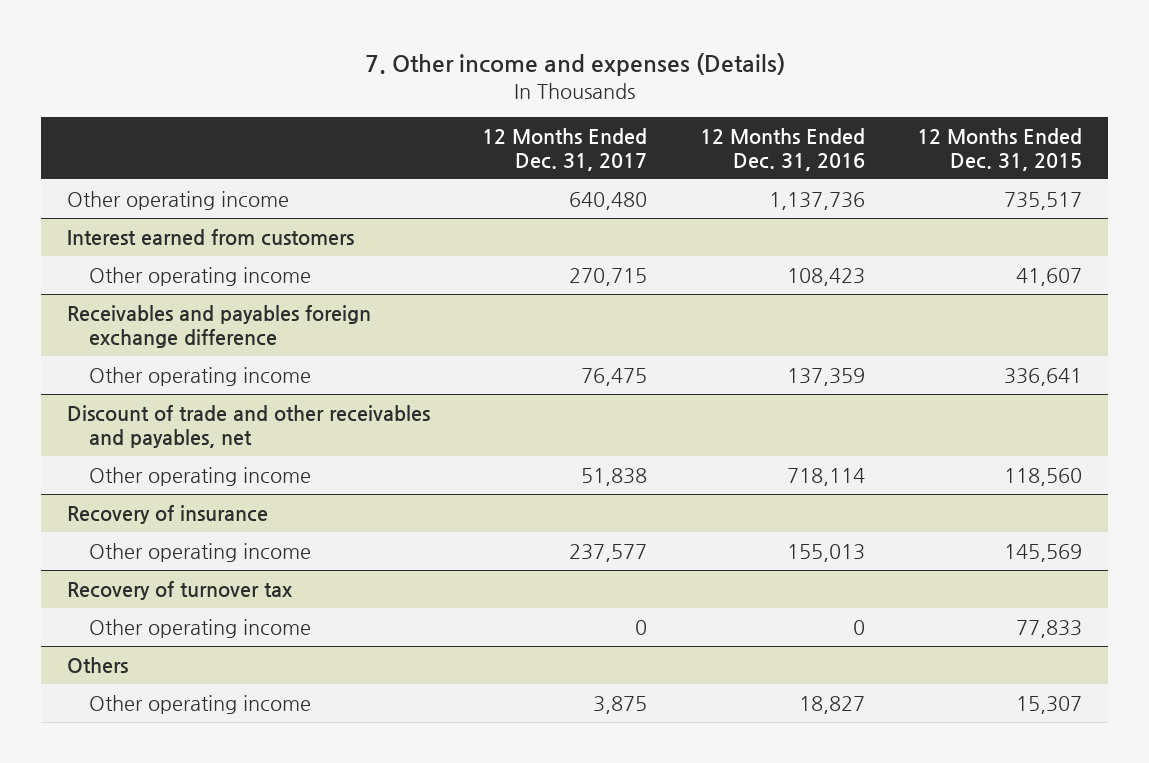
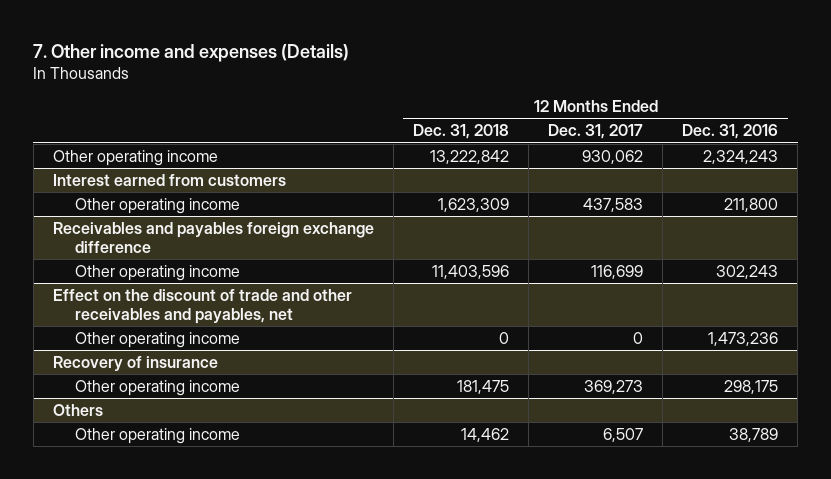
- | 12 Months Ended Dec. 31, 2017 | 12 Months Ended Dec. 31, 2016 | 12 Months Ended Dec. 31, 2015
+ | 12 Months Ended Dec. 31, 2018 | 12 Months Ended Dec. 31, 2017 | 12 Months Ended Dec. 31, 2016
- Other operating income | 640,480 | 1,137,736 | 735,517
+ Other operating income | 13,222,842 | 930,062 | 2,324,243
@ Interest earned from customers
- Other operating income | 270,715 | 108,423 | 41,607
+ Other operating income | 1,623,309 | 437,583 | 211,800
@ Receivables and payables foreign exchange difference
- Other operating income | 76,475 | 137,359 | 336,641
- Discount of trade and other receivables and payables, net
- Other operating income | 51,838 | 718,114 | 118,560
@ Receivables and payables foreign exchange difference
+ Other operating income | 11,403,596 | 116,699 | 302,243
+ Effect on the discount of trade and other receivables and payables, net
+ Other operating income | 0 | 0 | 1,473,236
@ Recovery of insurance
- Other operating income | 237,577 | 155,013 | 145,569
- Recovery of turnover tax
- Other operating income | 0 | 0 | 77,833
@ Recovery of insurance
+ Other operating income | 181,475 | 369,273 | 298,175
@ Others
- Other operating income | 3,875 | 18,827 | 15,307
+ Other operating income | 14,462 | 6,507 | 38,789

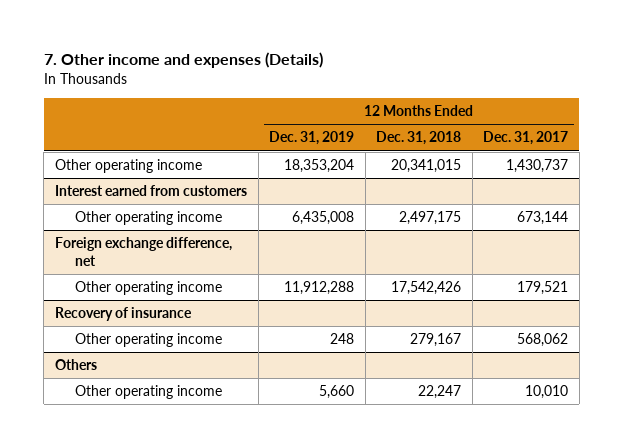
- | 12 Months Ended Dec. 31, 2018 | 12 Months Ended Dec. 31, 2017 | 12 Months Ended Dec. 31, 2016
+ | 12 Months Ended Dec. 31, 2019 | 12 Months Ended Dec. 31, 2018 | 12 Months Ended Dec. 31, 2017
- Other operating income | 13,222,842 | 930,062 | 2,324,243
+ Other operating income | 18,353,204 | 20,341,015 | 1,430,737
@ Interest earned from customers
- Other operating income | 1,623,309 | 437,583 | 211,800
- Receivables and payables foreign exchange difference
- Other operating income | 11,403,596 | 116,699 | 302,243
- Effect on the discount of trade and other receivables and payables, net
- Other operating income | 0 | 0 | 1,473,236
@ Interest earned from customers
+ Other operating income | 6,435,008 | 2,497,175 | 673,144
+ Foreign exchange difference, net
+ Other operating income | 11,912,288 | 17,542,426 | 179,521
@ Recovery of insurance
- Other operating income | 181,475 | 369,273 | 298,175
+ Other operating income | 248 | 279,167 | 568,062
@ Others
- Other operating income | 14,462 | 6,507 | 38,789
+ Other operating income | 5,660 | 22,247 | 10,010

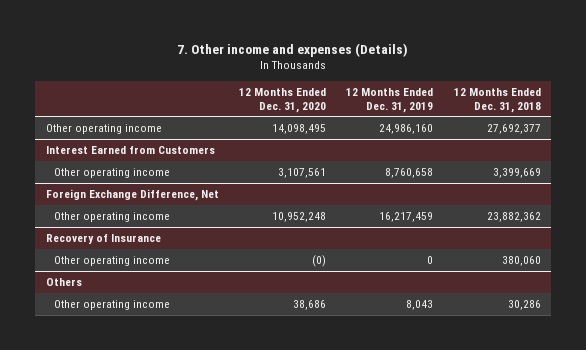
- | 12 Months Ended Dec. 31, 2019 | 12 Months Ended Dec. 31, 2018 | 12 Months Ended Dec. 31, 2017
+ | 12 Months Ended Dec. 31, 2020 | 12 Months Ended Dec. 31, 2019 | 12 Months Ended Dec. 31, 2018
- Other operating income | 18,353,204 | 20,341,015 | 1,430,737
- Interest earned from customers
- Other operating income | 6,435,008 | 2,497,175 | 673,144
- Foreign exchange difference, net
- Other operating income | 11,912,288 | 17,542,426 | 179,521
- Recovery of insurance
- Other operating income | 248 | 279,167 | 568,062
+ Other operating income | 14,098,495 | 24,986,160 | 27,692,377
+ Interest Earned from Customers
+ Other operating income | 3,107,561 | 8,760,658 | 3,399,669
+ Foreign Exchange Difference, Net
+ Other operating income | 10,952,248 | 16,217,459 | 23,882,362
+ Recovery of Insurance
+ Other operating income | (0) | 0 | 380,060
@ Others
- Other operating income | 5,660 | 22,247 | 10,010
+ Other operating income | 38,686 | 8,043 | 30,286

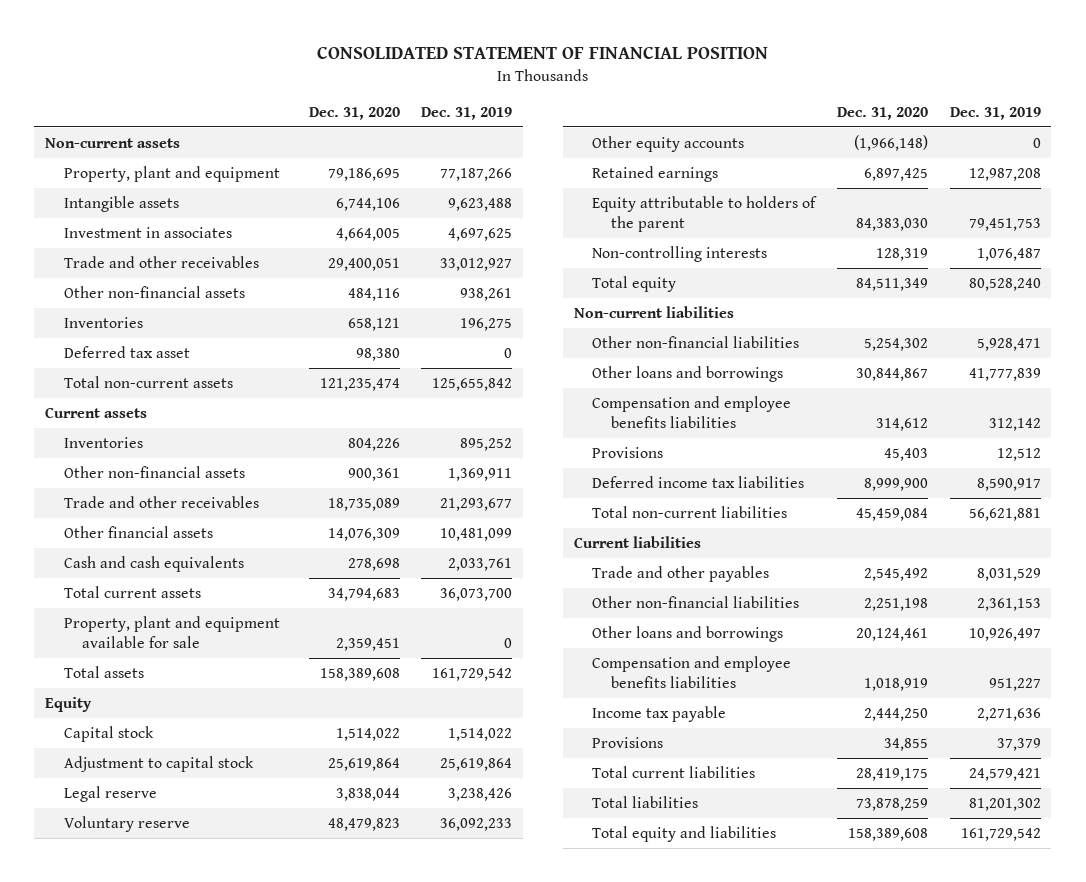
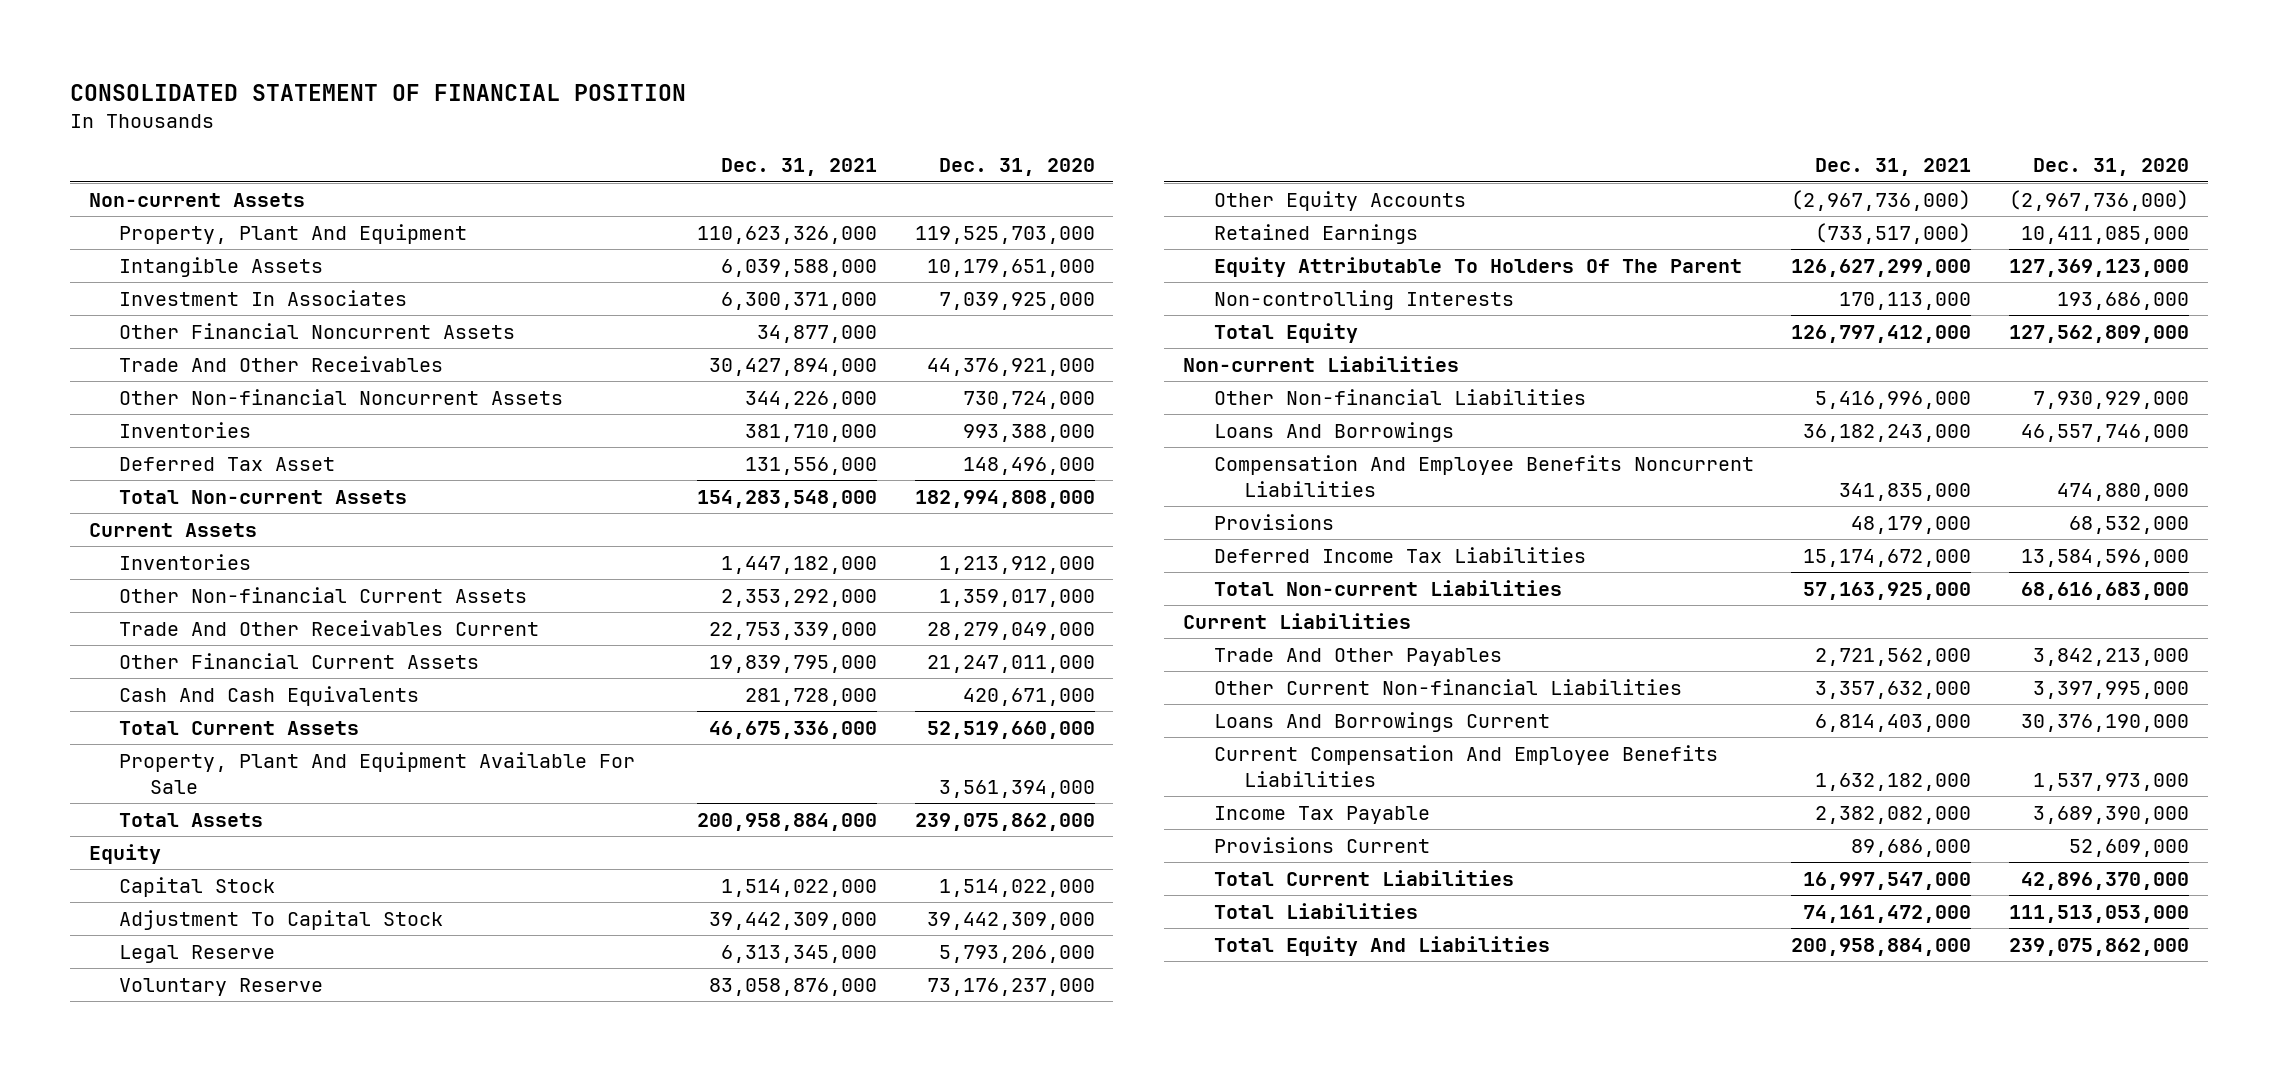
- | Dec. 31, 2020 | Dec. 31, 2019
+ | Dec. 31, 2021 | Dec. 31, 2020
- Non-current assets
- Property, plant and equipment | 79,186,695 | 77,187,266
- Intangible assets | 6,744,106 | 9,623,488
- Investment in associates | 4,664,005 | 4,697,625
- Trade and other receivables | 29,400,051 | 33,012,927
- Other non-financial assets | 484,116 | 938,261
- Inventories | 658,121 | 196,275
- Deferred tax asset | 98,380 | 0
- Total non-current assets | 121,235,474 | 125,655,842
- Current assets
- Inventories | 804,226 | 895,252
- Other non-financial assets | 900,361 | 1,369,911
- Trade and other receivables | 18,735,089 | 21,293,677
- Other financial assets | 14,076,309 | 10,481,099
- Cash and cash equivalents | 278,698 | 2,033,761
- Total current assets | 34,794,683 | 36,073,700
- Property, plant and equipment available for sale | 2,359,451 | 0
- Total assets | 158,389,608 | 161,729,542
+ Non-current Assets
+ Property, Plant And Equipment | 110,623,326,000 | 119,525,703,000
+ Intangible Assets | 6,039,588,000 | 10,179,651,000
+ Investment In Associates | 6,300,371,000 | 7,039,925,000
+ Other Financial Noncurrent Assets | 34,877,000 |
+ Trade And Other Receivables | 30,427,894,000 | 44,376,921,000
+ Other Non-financial Noncurrent Assets | 344,226,000 | 730,724,000
+ Inventories | 381,710,000 | 993,388,000
+ Deferred Tax Asset | 131,556,000 | 148,496,000
+ Total Non-current Assets | 154,283,548,000 | 182,994,808,000
+ Current Assets
+ Inventories | 1,447,182,000 | 1,213,912,000
+ Other Non-financial Current Assets | 2,353,292,000 | 1,359,017,000
+ Trade And Other Receivables Current | 22,753,339,000 | 28,279,049,000
+ Other Financial Current Assets | 19,839,795,000 | 21,247,011,000
+ Cash And Cash Equivalents | 281,728,000 | 420,671,000
+ Total Current Assets | 46,675,336,000 | 52,519,660,000
+ Property, Plant And Equipment Available For Sale | | 3,561,394,000
+ Total Assets | 200,958,884,000 | 239,075,862,000
- Capital stock | 1,514,022 | 1,514,022
- Adjustment to capital stock | 25,619,864 | 25,619,864
- Legal reserve | 3,838,044 | 3,238,426
- Voluntary reserve | 48,479,823 | 36,092,233
- Other equity accounts | (1,966,148) | 0
- Retained earnings | 6,897,425 | 12,987,208
- Equity attributable to holders of the parent | 84,383,030 | 79,451,753
- Non-controlling interests | 128,319 | 1,076,487
- Total equity | 84,511,349 | 80,528,240
- Non-current liabilities
- Other non-financial liabilities | 5,254,302 | 5,928,471
- Other loans and borrowings | 30,844,867 | 41,777,839
- Compensation and employee benefits liabilities | 314,612 | 312,142
- Provisions | 45,403 | 12,512
- Deferred income tax liabilities | 8,999,900 | 8,590,917
- Total non-current liabilities | 45,459,084 | 56,621,881
- Current liabilities
- Trade and other payables | 2,545,492 | 8,031,529
- Other non-financial liabilities | 2,251,198 | 2,361,153
- Other loans and borrowings | 20,124,461 | 10,926,497
- Compensation and employee benefits liabilities | 1,018,919 | 951,227
- Income tax payable | 2,444,250 | 2,271,636
- Provisions | 34,855 | 37,379
- Total current liabilities | 28,419,175 | 24,579,421
- Total liabilities | 73,878,259 | 81,201,302
- Total equity and liabilities | 158,389,608 | 161,729,542
+ Capital Stock | 1,514,022,000 | 1,514,022,000
+ Adjustment To Capital Stock | 39,442,309,000 | 39,442,309,000
+ Legal Reserve | 6,313,345,000 | 5,793,206,000
+ Voluntary Reserve | 83,058,876,000 | 73,176,237,000
+ Other Equity Accounts | (2,967,736,000) | (2,967,736,000)
+ Retained Earnings | (733,517,000) | 10,411,085,000
+ Equity Attributable To Holders Of The Parent | 126,627,299,000 | 127,369,123,000
+ Non-controlling Interests | 170,113,000 | 193,686,000
+ Total Equity | 126,797,412,000 | 127,562,809,000
+ Non-current Liabilities
+ Other Non-financial Liabilities | 5,416,996,000 | 7,930,929,000
+ Loans And Borrowings | 36,182,243,000 | 46,557,746,000
+ Compensation And Employee Benefits Noncurrent Liabilities | 341,835,000 | 474,880,000
+ Provisions | 48,179,000 | 68,532,000
+ Deferred Income Tax Liabilities | 15,174,672,000 | 13,584,596,000
+ Total Non-current Liabilities | 57,163,925,000 | 68,616,683,000
+ Current Liabilities
+ Trade And Other Payables | 2,721,562,000 | 3,842,213,000
+ Other Current Non-financial Liabilities | 3,357,632,000 | 3,397,995,000
+ Loans And Borrowings Current | 6,814,403,000 | 30,376,190,000
+ Current Compensation And Employee Benefits Liabilities | 1,632,182,000 | 1,537,973,000
+ Income Tax Payable | 2,382,082,000 | 3,689,390,000
+ Provisions Current | 89,686,000 | 52,609,000
+ Total Current Liabilities | 16,997,547,000 | 42,896,370,000
+ Total Liabilities | 74,161,472,000 | 111,513,053,000
+ Total Equity And Liabilities | 200,958,884,000 | 239,075,862,000

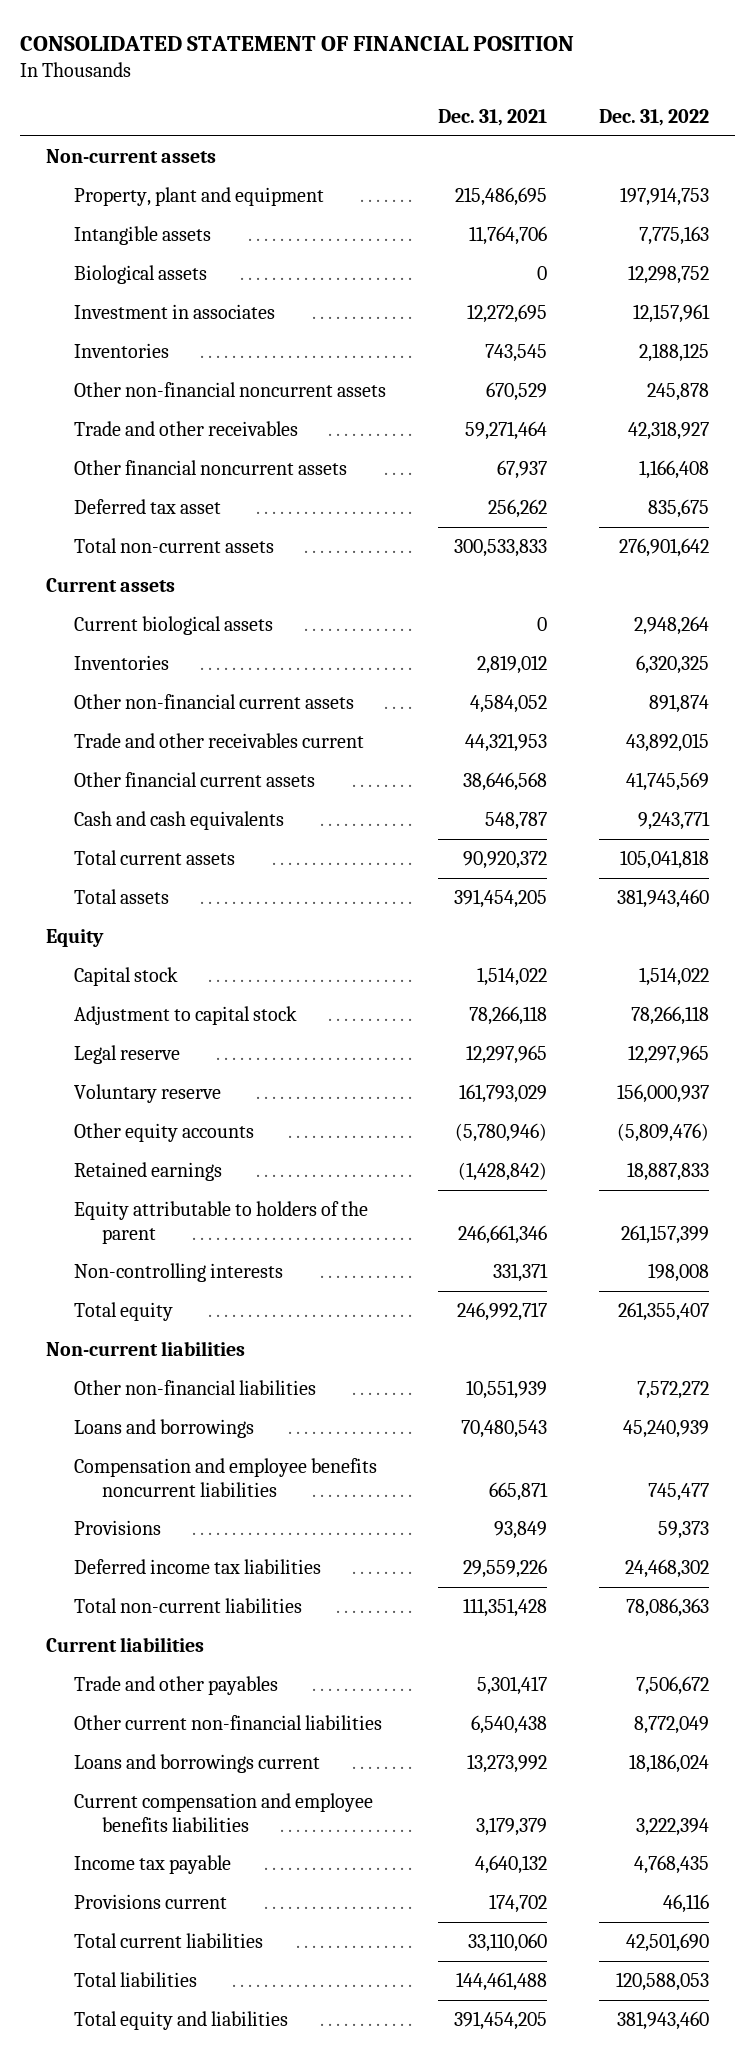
- | Dec. 31, 2021 | Dec. 31, 2020
+ | Dec. 31, 2021 | Dec. 31, 2022
- Non-current Assets
- Property, Plant And Equipment | 110,623,326,000 | 119,525,703,000
- Intangible Assets | 6,039,588,000 | 10,179,651,000
- Investment In Associates | 6,300,371,000 | 7,039,925,000
- Other Financial Noncurrent Assets | 34,877,000 |
- Trade And Other Receivables | 30,427,894,000 | 44,376,921,000
- Other Non-financial Noncurrent Assets | 344,226,000 | 730,724,000
- Inventories | 381,710,000 | 993,388,000
- Deferred Tax Asset | 131,556,000 | 148,496,000
- Total Non-current Assets | 154,283,548,000 | 182,994,808,000
- Current Assets
- Inventories | 1,447,182,000 | 1,213,912,000
- Other Non-financial Current Assets | 2,353,292,000 | 1,359,017,000
- Trade And Other Receivables Current | 22,753,339,000 | 28,279,049,000
- Other Financial Current Assets | 19,839,795,000 | 21,247,011,000
- Cash And Cash Equivalents | 281,728,000 | 420,671,000
- Total Current Assets | 46,675,336,000 | 52,519,660,000
- Property, Plant And Equipment Available For Sale | | 3,561,394,000
- Total Assets | 200,958,884,000 | 239,075,862,000
+ Non-current assets
+ Property, plant and equipment | 215,486,695 | 197,914,753
+ Intangible assets | 11,764,706 | 7,775,163
+ Biological assets | 0 | 12,298,752
+ Investment in associates | 12,272,695 | 12,157,961
+ Inventories | 743,545 | 2,188,125
+ Other non-financial noncurrent assets | 670,529 | 245,878
+ Trade and other receivables | 59,271,464 | 42,318,927
+ Other financial noncurrent assets | 67,937 | 1,166,408
+ Deferred tax asset | 256,262 | 835,675
+ Total non-current assets | 300,533,833 | 276,901,642
+ Current assets
+ Current biological assets | 0 | 2,948,264
+ Inventories | 2,819,012 | 6,320,325
+ Other non-financial current assets | 4,584,052 | 891,874
+ Trade and other receivables current | 44,321,953 | 43,892,015
+ Other financial current assets | 38,646,568 | 41,745,569
+ Cash and cash equivalents | 548,787 | 9,243,771
+ Total current assets | 90,920,372 | 105,041,818
+ Total assets | 391,454,205 | 381,943,460
- Capital Stock | 1,514,022,000 | 1,514,022,000
- Adjustment To Capital Stock | 39,442,309,000 | 39,442,309,000
- Legal Reserve | 6,313,345,000 | 5,793,206,000
- Voluntary Reserve | 83,058,876,000 | 73,176,237,000
- Other Equity Accounts | (2,967,736,000) | (2,967,736,000)
- Retained Earnings | (733,517,000) | 10,411,085,000
- Equity Attributable To Holders Of The Parent | 126,627,299,000 | 127,369,123,000
- Non-controlling Interests | 170,113,000 | 193,686,000
- Total Equity | 126,797,412,000 | 127,562,809,000
- Non-current Liabilities
- Other Non-financial Liabilities | 5,416,996,000 | 7,930,929,000
- Loans And Borrowings | 36,182,243,000 | 46,557,746,000
- Compensation And Employee Benefits Noncurrent Liabilities | 341,835,000 | 474,880,000
- Provisions | 48,179,000 | 68,532,000
- Deferred Income Tax Liabilities | 15,174,672,000 | 13,584,596,000
- Total Non-current Liabilities | 57,163,925,000 | 68,616,683,000
- Current Liabilities
- Trade And Other Payables | 2,721,562,000 | 3,842,213,000
- Other Current Non-financial Liabilities | 3,357,632,000 | 3,397,995,000
- Loans And Borrowings Current | 6,814,403,000 | 30,376,190,000
- Current Compensation And Employee Benefits Liabilities | 1,632,182,000 | 1,537,973,000
- Income Tax Payable | 2,382,082,000 | 3,689,390,000
- Provisions Current | 89,686,000 | 52,609,000
- Total Current Liabilities | 16,997,547,000 | 42,896,370,000
- Total Liabilities | 74,161,472,000 | 111,513,053,000
- Total Equity And Liabilities | 200,958,884,000 | 239,075,862,000
+ Capital stock | 1,514,022 | 1,514,022
+ Adjustment to capital stock | 78,266,118 | 78,266,118
+ Legal reserve | 12,297,965 | 12,297,965
+ Voluntary reserve | 161,793,029 | 156,000,937
+ Other equity accounts | (5,780,946) | (5,809,476)
+ Retained earnings | (1,428,842) | 18,887,833
+ Equity attributable to holders of the parent | 246,661,346 | 261,157,399
+ Non-controlling interests | 331,371 | 198,008
+ Total equity | 246,992,717 | 261,355,407
+ Non-current liabilities
+ Other non-financial liabilities | 10,551,939 | 7,572,272
+ Loans and borrowings | 70,480,543 | 45,240,939
+ Compensation and employee benefits noncurrent liabilities | 665,871 | 745,477
+ Provisions | 93,849 | 59,373
+ Deferred income tax liabilities | 29,559,226 | 24,468,302
+ Total non-current liabilities | 111,351,428 | 78,086,363
+ Current liabilities
+ Trade and other payables | 5,301,417 | 7,506,672
+ Other current non-financial liabilities | 6,540,438 | 8,772,049
+ Loans and borrowings current | 13,273,992 | 18,186,024
+ Current compensation and employee benefits liabilities | 3,179,379 | 3,222,394
+ Income tax payable | 4,640,132 | 4,768,435
+ Provisions current | 174,702 | 46,116
+ Total current liabilities | 33,110,060 | 42,501,690
+ Total liabilities | 144,461,488 | 120,588,053
+ Total equity and liabilities | 391,454,205 | 381,943,460

